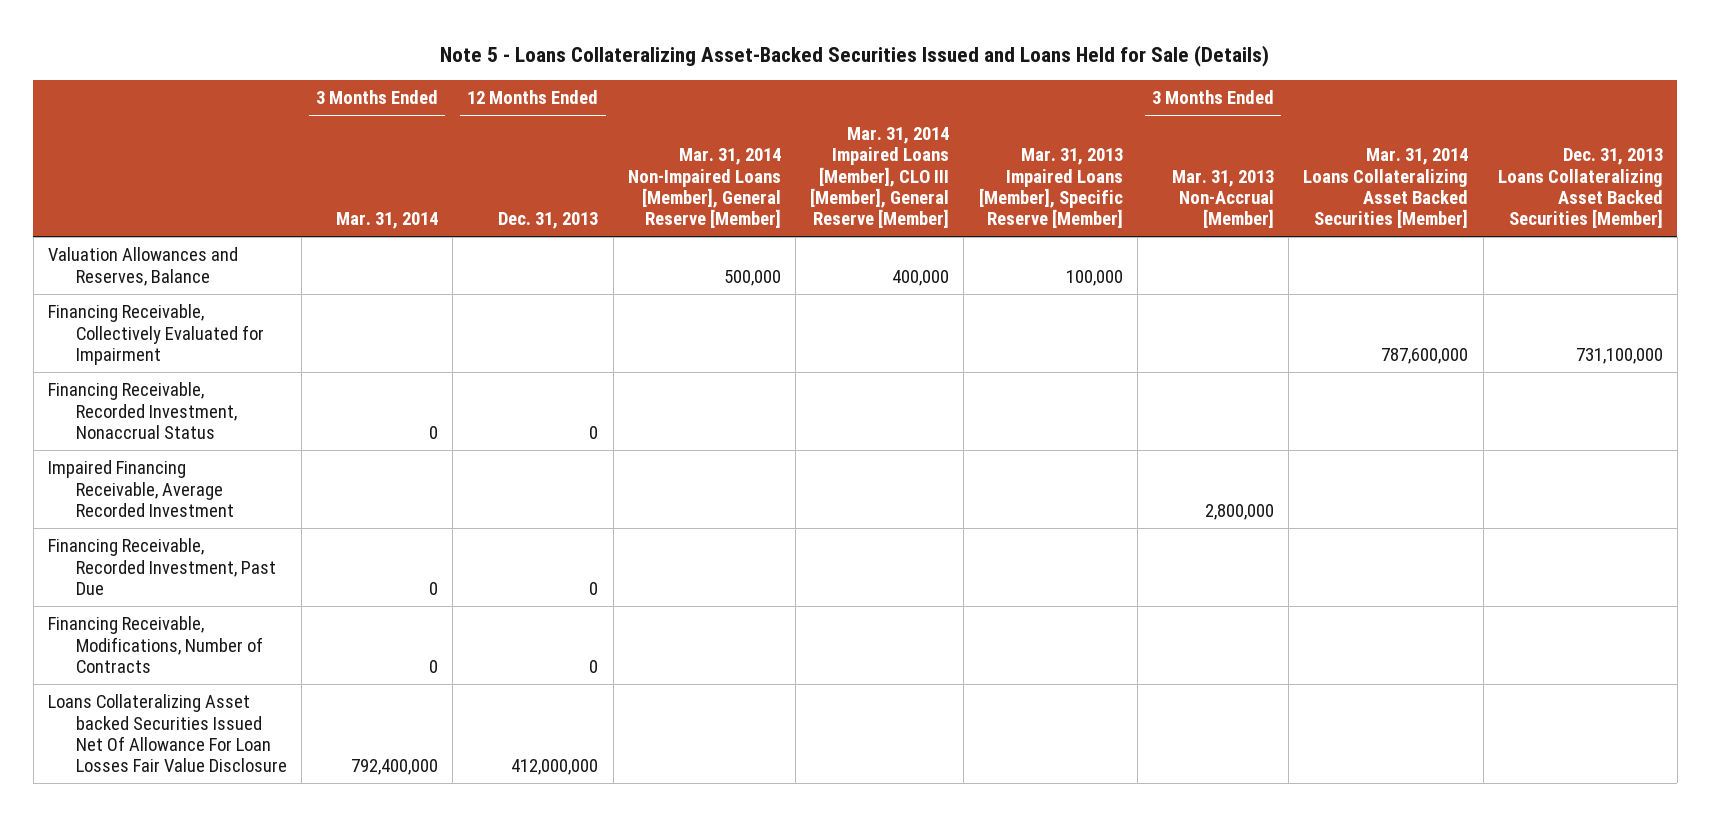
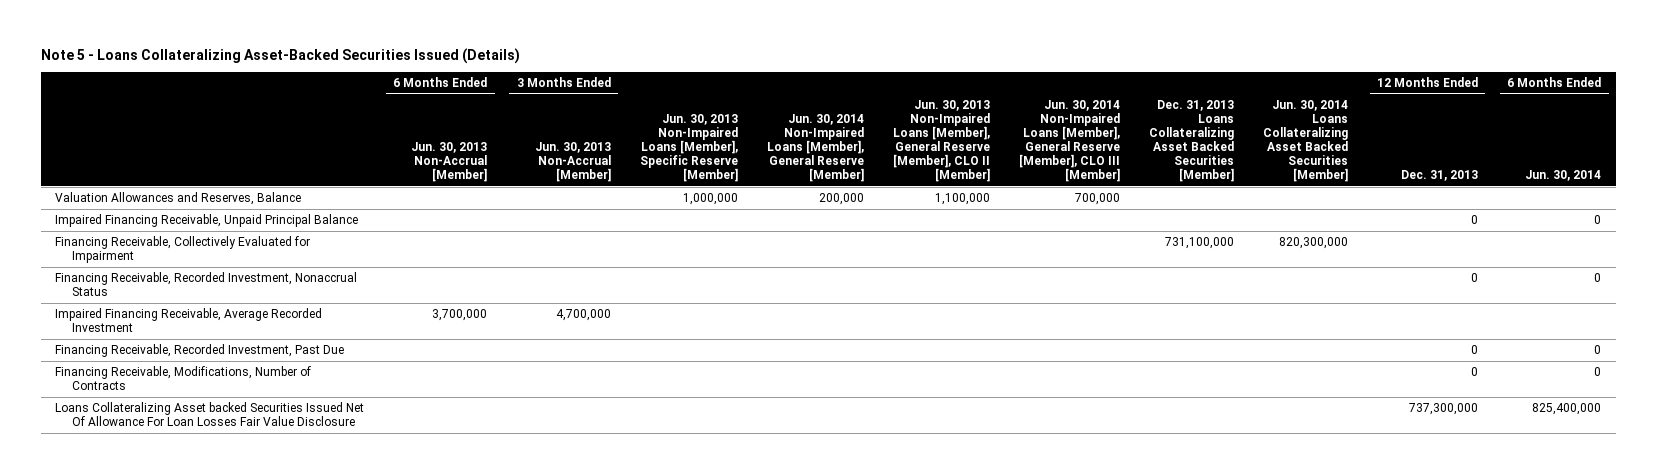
- Note 5 - Loans Collateralizing Asset-Backed Securities Issued and Loans Held for Sale (Details)
+ Note 5 - Loans Collateralizing Asset-Backed Securities Issued (Details)
- | 3 Months Ended Mar. 31, 2014 | 12 Months Ended Dec. 31, 2013 | Mar. 31, 2014 Non-Impaired Loans [Member], General Reserve [Member] | Mar. 31, 2014 Impaired Loans [Member], CLO III [Member], General Reserve [Member] | Mar. 31, 2013 Impaired Loans [Member], Specific Reserve [Member] | 3 Months Ended Mar. 31, 2013 Non-Accrual [Member] | Mar. 31, 2014 Loans Collateralizing Asset Backed Securities [Member] | Dec. 31, 2013 Loans Collateralizing Asset Backed Securities [Member]
+ | 6 Months Ended Jun. 30, 2013 Non-Accrual [Member] | 3 Months Ended Jun. 30, 2013 Non-Accrual [Member] | Jun. 30, 2013 Non-Impaired Loans [Member], Specific Reserve [Member] | Jun. 30, 2014 Non-Impaired Loans [Member], General Reserve [Member] | Jun. 30, 2013 Non-Impaired Loans [Member], General Reserve [Member], CLO II [Member] | Jun. 30, 2014 Non-Impaired Loans [Member], General Reserve [Member], CLO III [Member] | Dec. 31, 2013 Loans Collateralizing Asset Backed Securities [Member] | Jun. 30, 2014 Loans Collateralizing Asset Backed Securities [Member] | 12 Months Ended Dec. 31, 2013 | 6 Months Ended Jun. 30, 2014
+ Impaired Financing Receivable, Unpaid Principal Balance | | | | | | | | | 0 | 0
- Loans Collateralizing Asset backed Securities Issued Net Of Allowance For Loan Losses Fair Value Disclosure | 792,400,000 | 412,000,000 | | | | | |
+ Loans Collateralizing Asset backed Securities Issued Net Of Allowance For Loan Losses Fair Value Disclosure | | | | | | | | | 737,300,000 | 825,400,000

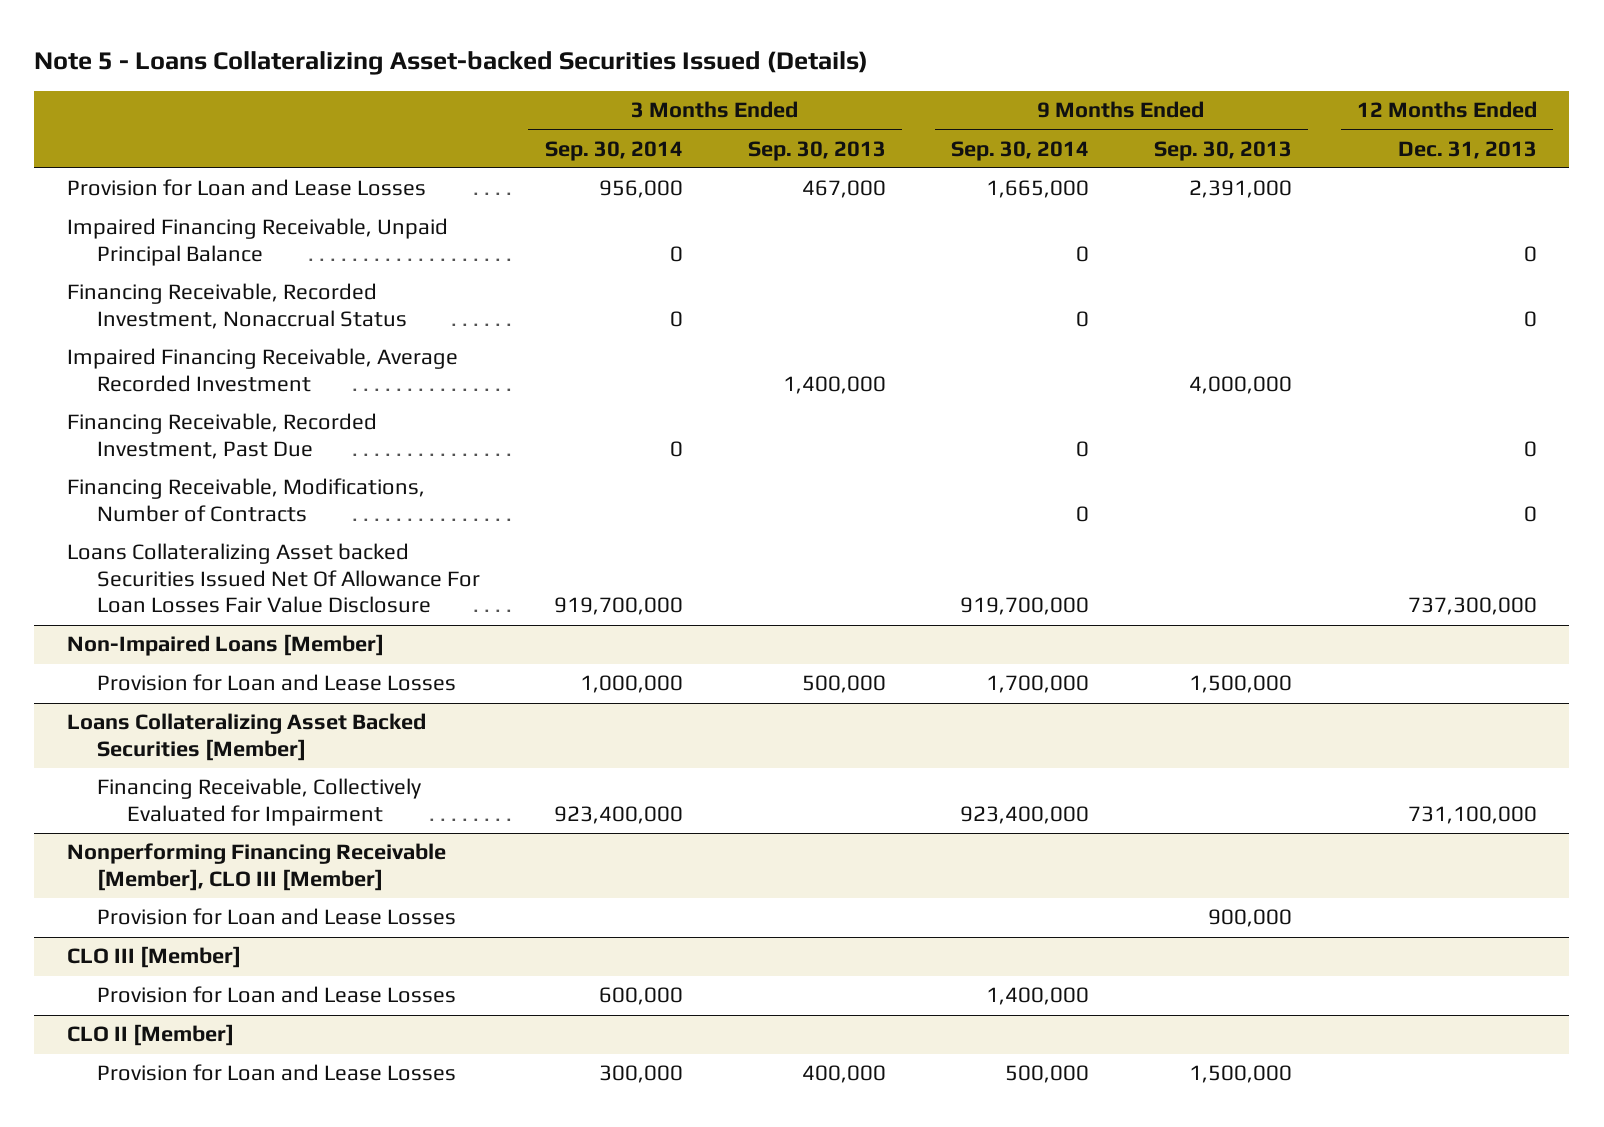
- Note 5 - Loans Collateralizing Asset-Backed Securities Issued (Details)
+ Note 5 - Loans Collateralizing Asset-backed Securities Issued (Details)
- | 6 Months Ended Jun. 30, 2013 Non-Accrual [Member] | 3 Months Ended Jun. 30, 2013 Non-Accrual [Member] | Jun. 30, 2013 Non-Impaired Loans [Member], Specific Reserve [Member] | Jun. 30, 2014 Non-Impaired Loans [Member], General Reserve [Member] | Jun. 30, 2013 Non-Impaired Loans [Member], General Reserve [Member], CLO II [Member] | Jun. 30, 2014 Non-Impaired Loans [Member], General Reserve [Member], CLO III [Member] | Dec. 31, 2013 Loans Collateralizing Asset Backed Securities [Member] | Jun. 30, 2014 Loans Collateralizing Asset Backed Securities [Member] | 12 Months Ended Dec. 31, 2013 | 6 Months Ended Jun. 30, 2014
+ | 3 Months Ended Sep. 30, 2014 | 3 Months Ended Sep. 30, 2013 | 9 Months Ended Sep. 30, 2014 | 9 Months Ended Sep. 30, 2013 | 12 Months Ended Dec. 31, 2013
- Valuation Allowances and Reserves, Balance | | | 1,000,000 | 200,000 | 1,100,000 | 700,000 | | | |
+ Provision for Loan and Lease Losses | 956,000 | 467,000 | 1,665,000 | 2,391,000 |
- Financing Receivable, Collectively Evaluated for Impairment | | | | | | | 731,100,000 | 820,300,000 | |
+ Non-Impaired Loans [Member]
+ Provision for Loan and Lease Losses | 1,000,000 | 500,000 | 1,700,000 | 1,500,000 |
+ Loans Collateralizing Asset Backed Securities [Member]
+ Financing Receivable, Collectively Evaluated for Impairment | 923,400,000 | | 923,400,000 | | 731,100,000
+ Nonperforming Financing Receivable [Member], CLO III [Member]
+ Provision for Loan and Lease Losses | | | | 900,000 |
+ CLO III [Member]
+ Provision for Loan and Lease Losses | 600,000 | | 1,400,000 | |
+ CLO II [Member]
+ Provision for Loan and Lease Losses | 300,000 | 400,000 | 500,000 | 1,500,000 |

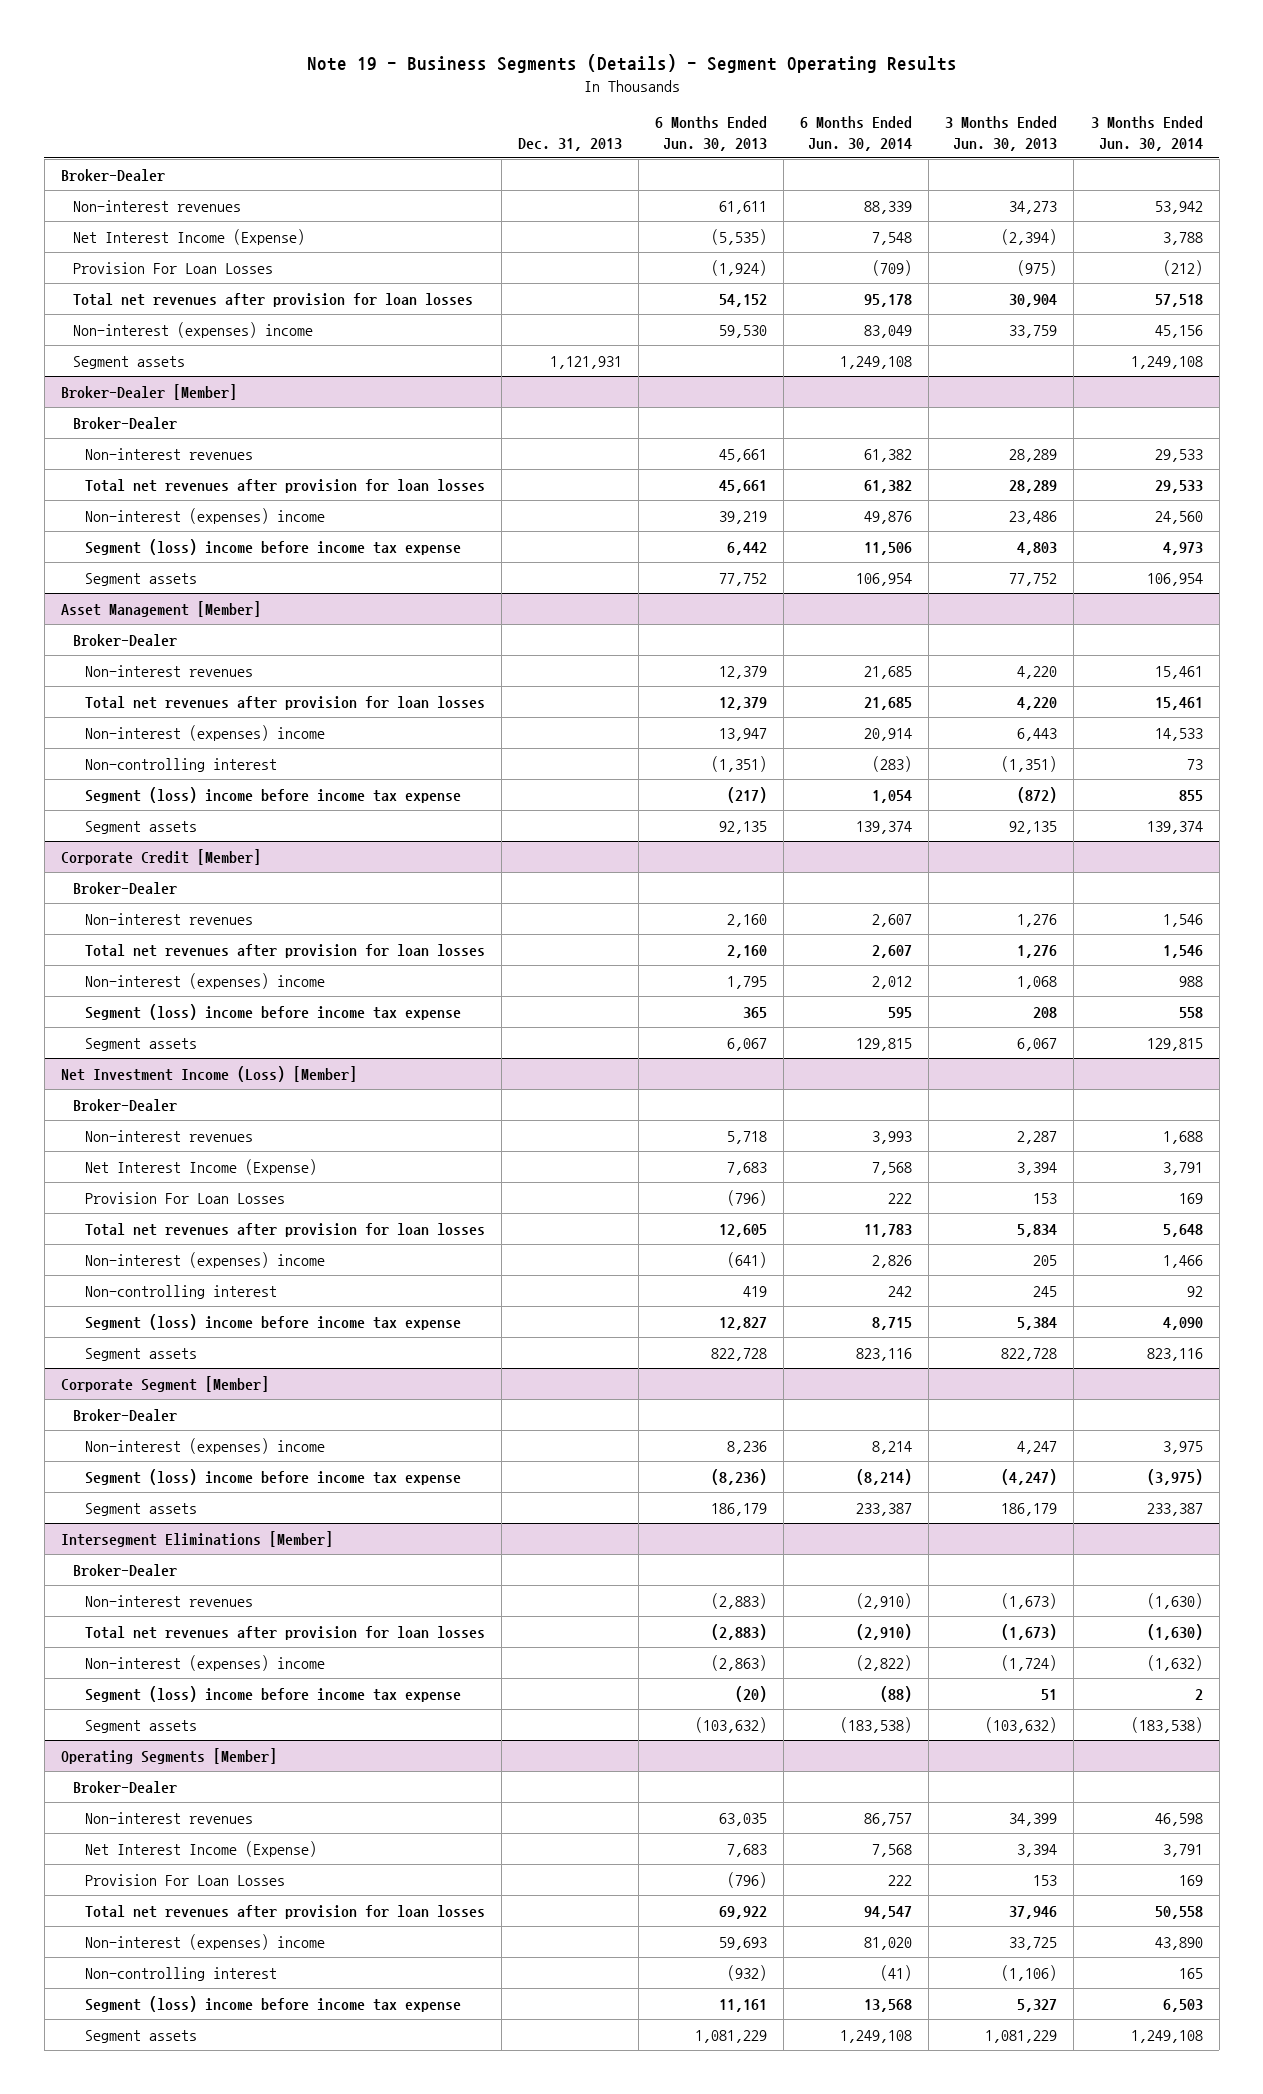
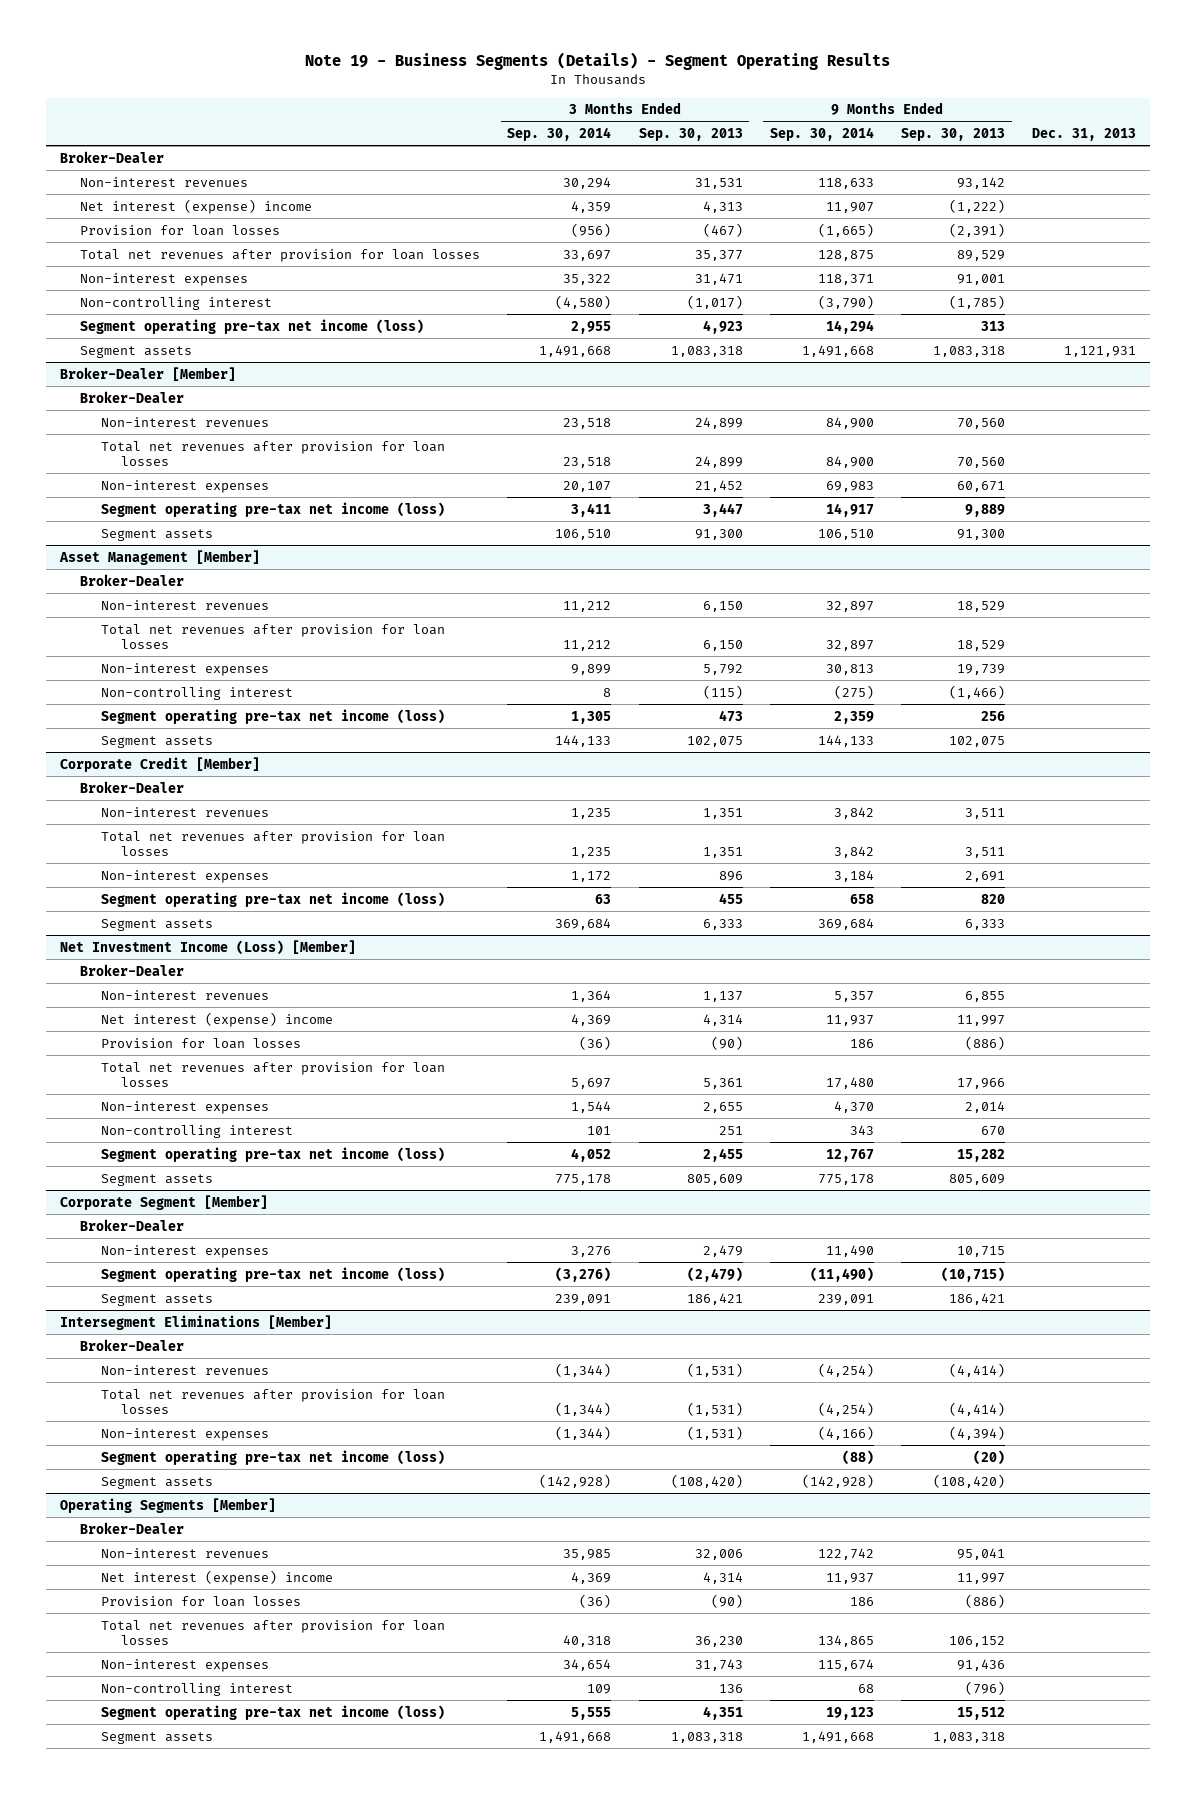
- | Dec. 31, 2013 | 6 Months Ended Jun. 30, 2013 | 6 Months Ended Jun. 30, 2014 | 3 Months Ended Jun. 30, 2013 | 3 Months Ended Jun. 30, 2014
+ | 3 Months Ended Sep. 30, 2014 | 3 Months Ended Sep. 30, 2013 | 9 Months Ended Sep. 30, 2014 | 9 Months Ended Sep. 30, 2013 | Dec. 31, 2013
- Net Interest Income (Expense) | | (5,535) | 7,548 | (2,394) | 3,788
- Provision For Loan Losses | | (1,924) | (709) | (975) | (212)
+ Net interest (expense) income | 4,359 | 4,313 | 11,907 | (1,222) |
+ Provision for loan losses | (956) | (467) | (1,665) | (2,391) |
- Non-interest (expenses) income | | 59,530 | 83,049 | 33,759 | 45,156
+ Non-interest expenses | 35,322 | 31,471 | 118,371 | 91,001 |
+ Non-controlling interest | (4,580) | (1,017) | (3,790) | (1,785) |
+ Segment operating pre-tax net income (loss) | 2,955 | 4,923 | 14,294 | 313 |
@ Broker-Dealer [Member]
- Non-interest (expenses) income | | 39,219 | 49,876 | 23,486 | 24,560
- Segment (loss) income before income tax expense | | 6,442 | 11,506 | 4,803 | 4,973
+ Non-interest expenses | 20,107 | 21,452 | 69,983 | 60,671 |
+ Segment operating pre-tax net income (loss) | 3,411 | 3,447 | 14,917 | 9,889 |
@ Asset Management [Member]
- Non-interest (expenses) income | | 13,947 | 20,914 | 6,443 | 14,533
+ Non-interest expenses | 9,899 | 5,792 | 30,813 | 19,739 |
- Segment (loss) income before income tax expense | | (217) | 1,054 | (872) | 855
+ Segment operating pre-tax net income (loss) | 1,305 | 473 | 2,359 | 256 |
@ Corporate Credit [Member]
- Non-interest (expenses) income | | 1,795 | 2,012 | 1,068 | 988
- Segment (loss) income before income tax expense | | 365 | 595 | 208 | 558
+ Non-interest expenses | 1,172 | 896 | 3,184 | 2,691 |
+ Segment operating pre-tax net income (loss) | 63 | 455 | 658 | 820 |
@ Net Investment Income (Loss) [Member]
- Net Interest Income (Expense) | | 7,683 | 7,568 | 3,394 | 3,791
- Provision For Loan Losses | | (796) | 222 | 153 | 169
+ Net interest (expense) income | 4,369 | 4,314 | 11,937 | 11,997 |
+ Provision for loan losses | (36) | (90) | 186 | (886) |
- Non-interest (expenses) income | | (641) | 2,826 | 205 | 1,466
+ Non-interest expenses | 1,544 | 2,655 | 4,370 | 2,014 |
- Segment (loss) income before income tax expense | | 12,827 | 8,715 | 5,384 | 4,090
+ Segment operating pre-tax net income (loss) | 4,052 | 2,455 | 12,767 | 15,282 |
@ Corporate Segment [Member]
- Non-interest (expenses) income | | 8,236 | 8,214 | 4,247 | 3,975
- Segment (loss) income before income tax expense | | (8,236) | (8,214) | (4,247) | (3,975)
+ Non-interest expenses | 3,276 | 2,479 | 11,490 | 10,715 |
+ Segment operating pre-tax net income (loss) | (3,276) | (2,479) | (11,490) | (10,715) |
@ Intersegment Eliminations [Member]
- Non-interest (expenses) income | | (2,863) | (2,822) | (1,724) | (1,632)
- Segment (loss) income before income tax expense | | (20) | (88) | 51 | 2
+ Non-interest expenses | (1,344) | (1,531) | (4,166) | (4,394) |
+ Segment operating pre-tax net income (loss) | | | (88) | (20) |
@ Operating Segments [Member]
- Net Interest Income (Expense) | | 7,683 | 7,568 | 3,394 | 3,791
- Provision For Loan Losses | | (796) | 222 | 153 | 169
+ Net interest (expense) income | 4,369 | 4,314 | 11,937 | 11,997 |
+ Provision for loan losses | (36) | (90) | 186 | (886) |
- Non-interest (expenses) income | | 59,693 | 81,020 | 33,725 | 43,890
+ Non-interest expenses | 34,654 | 31,743 | 115,674 | 91,436 |
- Segment (loss) income before income tax expense | | 11,161 | 13,568 | 5,327 | 6,503
+ Segment operating pre-tax net income (loss) | 5,555 | 4,351 | 19,123 | 15,512 |

